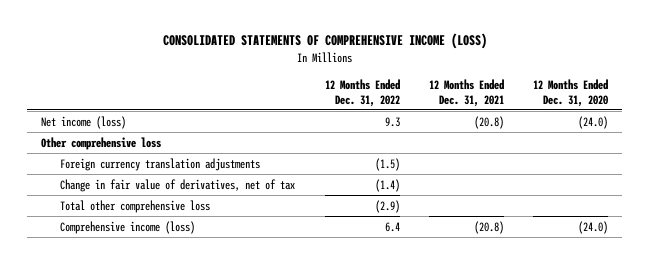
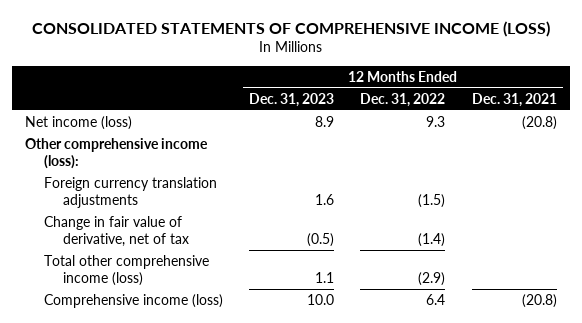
- | 12 Months Ended Dec. 31, 2022 | 12 Months Ended Dec. 31, 2021 | 12 Months Ended Dec. 31, 2020
+ | 12 Months Ended Dec. 31, 2023 | 12 Months Ended Dec. 31, 2022 | 12 Months Ended Dec. 31, 2021
- Other comprehensive loss
+ Other comprehensive income (loss):
- Change in fair value of derivatives, net of tax | (1.4) | |
- Total other comprehensive loss | (2.9) | |
+ Change in fair value of derivative, net of tax | (0.5) | (1.4) |
+ Total other comprehensive income (loss) | 1.1 | (2.9) |

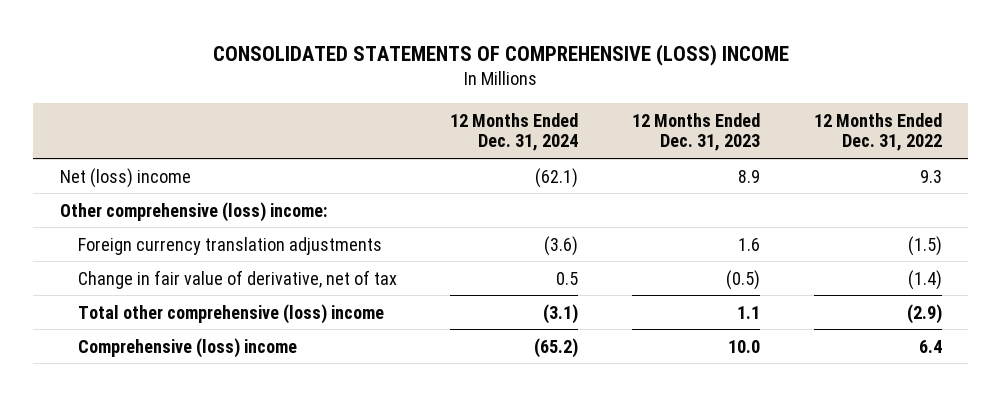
- CONSOLIDATED STATEMENTS OF COMPREHENSIVE INCOME (LOSS)
+ CONSOLIDATED STATEMENTS OF COMPREHENSIVE (LOSS) INCOME
- | 12 Months Ended Dec. 31, 2023 | 12 Months Ended Dec. 31, 2022 | 12 Months Ended Dec. 31, 2021
+ | 12 Months Ended Dec. 31, 2024 | 12 Months Ended Dec. 31, 2023 | 12 Months Ended Dec. 31, 2022
- Net income (loss) | 8.9 | 9.3 | (20.8)
- Other comprehensive income (loss):
+ Net (loss) income | (62.1) | 8.9 | 9.3
+ Other comprehensive (loss) income:
- Total other comprehensive income (loss) | 1.1 | (2.9) |
- Comprehensive income (loss) | 10.0 | 6.4 | (20.8)
+ Total other comprehensive (loss) income | (3.1) | 1.1 | (2.9)
+ Comprehensive (loss) income | (65.2) | 10.0 | 6.4

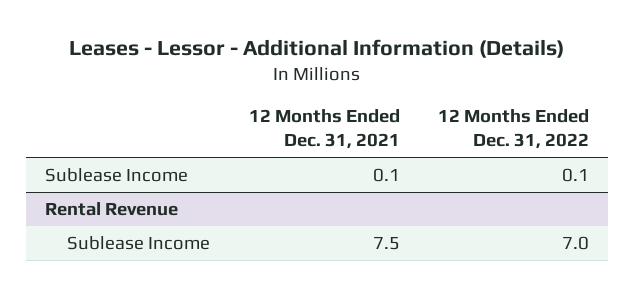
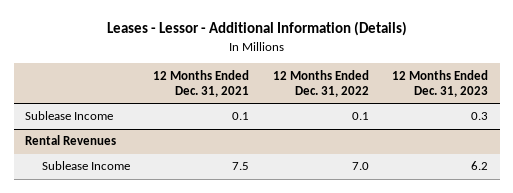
- | 12 Months Ended Dec. 31, 2021 | 12 Months Ended Dec. 31, 2022
+ | 12 Months Ended Dec. 31, 2021 | 12 Months Ended Dec. 31, 2022 | 12 Months Ended Dec. 31, 2023
- Rental Revenue
+ Rental Revenues

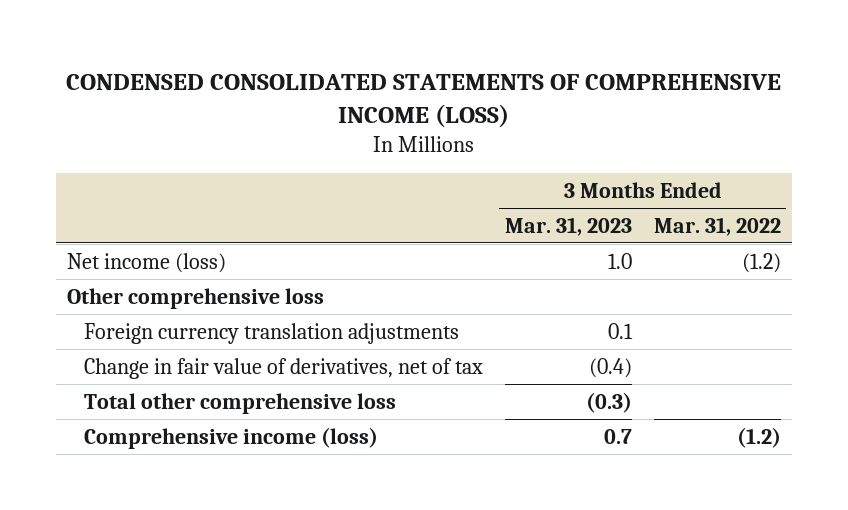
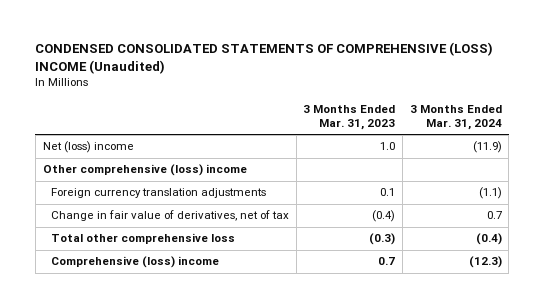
- CONDENSED CONSOLIDATED STATEMENTS OF COMPREHENSIVE INCOME (LOSS)
+ CONDENSED CONSOLIDATED STATEMENTS OF COMPREHENSIVE (LOSS) INCOME (Unaudited)
- | 3 Months Ended Mar. 31, 2023 | 3 Months Ended Mar. 31, 2022
+ | 3 Months Ended Mar. 31, 2023 | 3 Months Ended Mar. 31, 2024
- Net income (loss) | 1.0 | (1.2)
- Other comprehensive loss
+ Net (loss) income | 1.0 | (11.9)
+ Other comprehensive (loss) income
- Comprehensive income (loss) | 0.7 | (1.2)
+ Comprehensive (loss) income | 0.7 | (12.3)

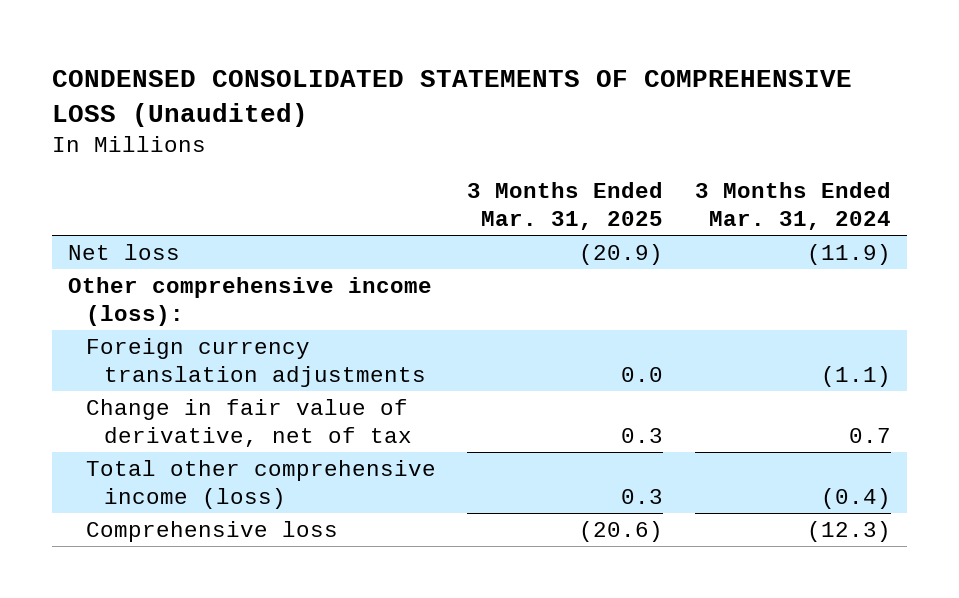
- CONDENSED CONSOLIDATED STATEMENTS OF COMPREHENSIVE (LOSS) INCOME (Unaudited)
+ CONDENSED CONSOLIDATED STATEMENTS OF COMPREHENSIVE LOSS (Unaudited)
- | 3 Months Ended Mar. 31, 2023 | 3 Months Ended Mar. 31, 2024
+ | 3 Months Ended Mar. 31, 2025 | 3 Months Ended Mar. 31, 2024
- Net (loss) income | 1.0 | (11.9)
- Other comprehensive (loss) income
+ Net loss | (20.9) | (11.9)
+ Other comprehensive income (loss):
- Change in fair value of derivatives, net of tax | (0.4) | 0.7
- Total other comprehensive loss | (0.3) | (0.4)
- Comprehensive (loss) income | 0.7 | (12.3)
+ Change in fair value of derivative, net of tax | 0.3 | 0.7
+ Total other comprehensive income (loss) | 0.3 | (0.4)
+ Comprehensive loss | (20.6) | (12.3)

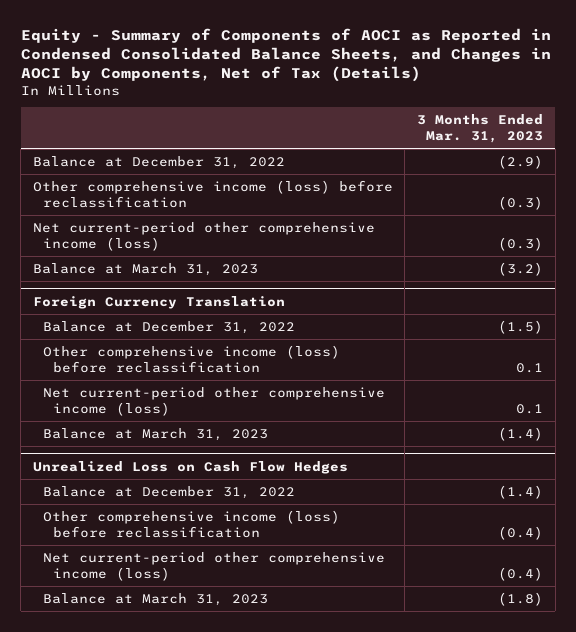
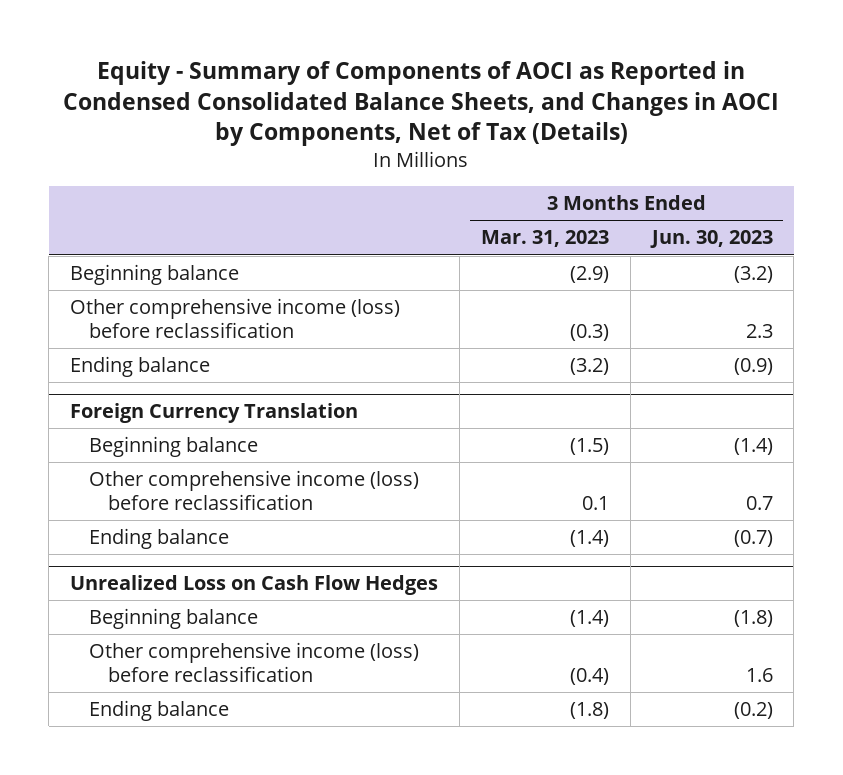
- | 3 Months Ended Mar. 31, 2023
+ | 3 Months Ended Mar. 31, 2023 | 3 Months Ended Jun. 30, 2023
- Balance at December 31, 2022 | (2.9)
+ Beginning balance | (2.9) | (3.2)
- Net current-period other comprehensive income (loss) | (0.3)
- Balance at March 31, 2023 | (3.2)
+ Ending balance | (3.2) | (0.9)
@ Foreign Currency Translation
- Balance at December 31, 2022 | (1.5)
+ Beginning balance | (1.5) | (1.4)
- Net current-period other comprehensive income (loss) | 0.1
- Balance at March 31, 2023 | (1.4)
+ Ending balance | (1.4) | (0.7)
@ Unrealized Loss on Cash Flow Hedges
- Balance at December 31, 2022 | (1.4)
+ Beginning balance | (1.4) | (1.8)
- Net current-period other comprehensive income (loss) | (0.4)
- Balance at March 31, 2023 | (1.8)
+ Ending balance | (1.8) | (0.2)

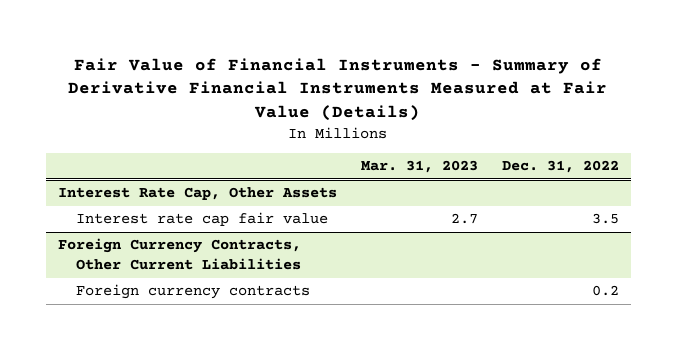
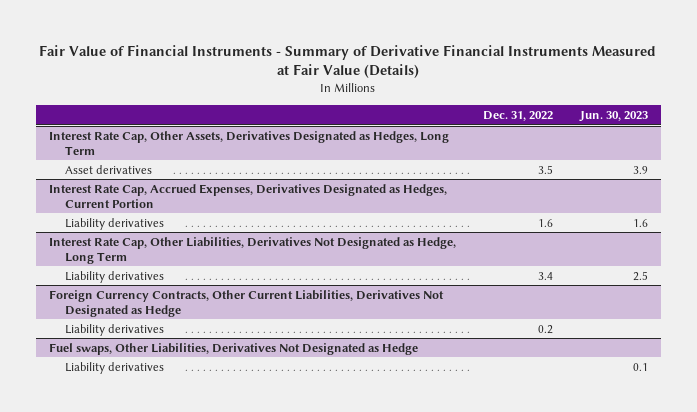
- | Mar. 31, 2023 | Dec. 31, 2022
+ | Dec. 31, 2022 | Jun. 30, 2023
- Interest Rate Cap, Other Assets
- Interest rate cap fair value | 2.7 | 3.5
- Foreign Currency Contracts, Other Current Liabilities
- Foreign currency contracts | | 0.2
+ Interest Rate Cap, Other Assets, Derivatives Designated as Hedges, Long Term
+ Asset derivatives | 3.5 | 3.9
+ Interest Rate Cap, Accrued Expenses, Derivatives Designated as Hedges, Current Portion
+ Liability derivatives | 1.6 | 1.6
+ Interest Rate Cap, Other Liabilities, Derivatives Not Designated as Hedge, Long Term
+ Liability derivatives | 3.4 | 2.5
+ Foreign Currency Contracts, Other Current Liabilities, Derivatives Not Designated as Hedge
+ Liability derivatives | 0.2 |
+ Fuel swaps, Other Liabilities, Derivatives Not Designated as Hedge
+ Liability derivatives | | 0.1

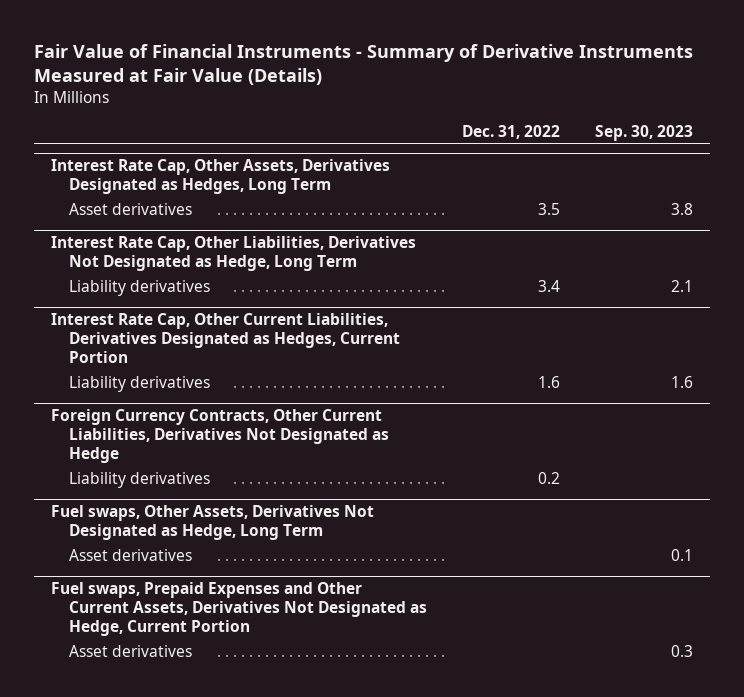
- Fair Value of Financial Instruments - Summary of Derivative Financial Instruments Measured at Fair Value (Details)
+ Fair Value of Financial Instruments - Summary of Derivative Instruments Measured at Fair Value (Details)
- | Dec. 31, 2022 | Jun. 30, 2023
+ | Dec. 31, 2022 | Sep. 30, 2023
- Interest Rate Cap, Accrued Expenses, Derivatives Designated as Hedges, Current Portion
- Liability derivatives | 1.6 | 1.6
+ Interest Rate Cap, Other Current Liabilities, Derivatives Designated as Hedges, Current Portion
+ Liability derivatives | 1.6 | 1.6
- Fuel swaps, Other Liabilities, Derivatives Not Designated as Hedge
- Liability derivatives | | 0.1
+ Fuel swaps, Other Assets, Derivatives Not Designated as Hedge, Long Term
+ Asset derivatives | | 0.1
+ Fuel swaps, Prepaid Expenses and Other Current Assets, Derivatives Not Designated as Hedge, Current Portion
+ Asset derivatives | | 0.3

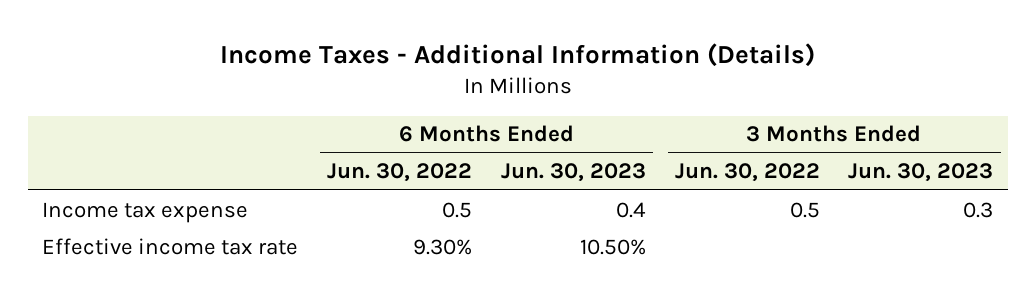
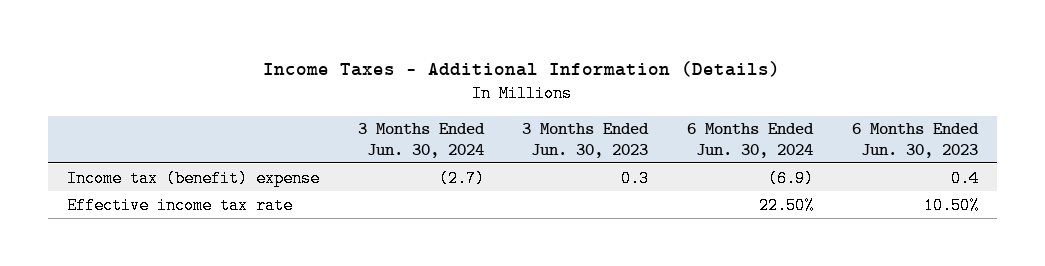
- | 6 Months Ended Jun. 30, 2022 | 6 Months Ended Jun. 30, 2023 | 3 Months Ended Jun. 30, 2022 | 3 Months Ended Jun. 30, 2023
+ | 3 Months Ended Jun. 30, 2024 | 3 Months Ended Jun. 30, 2023 | 6 Months Ended Jun. 30, 2024 | 6 Months Ended Jun. 30, 2023
- Income tax expense | 0.5 | 0.4 | 0.5 | 0.3
+ Income tax (benefit) expense | (2.7) | 0.3 | (6.9) | 0.4

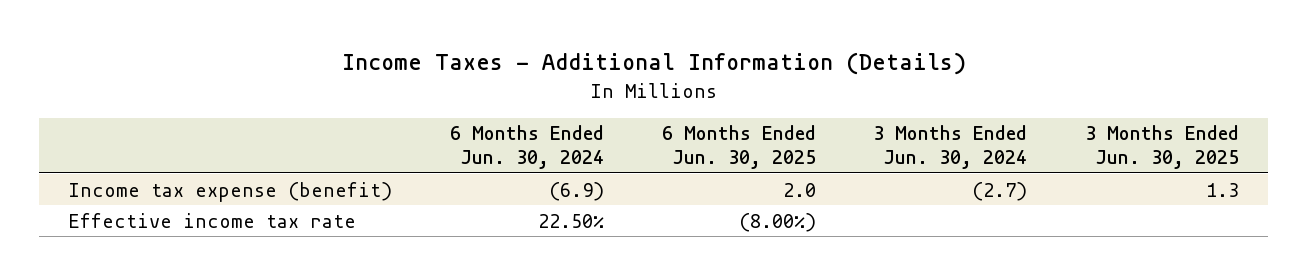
- | 3 Months Ended Jun. 30, 2024 | 3 Months Ended Jun. 30, 2023 | 6 Months Ended Jun. 30, 2024 | 6 Months Ended Jun. 30, 2023
+ | 6 Months Ended Jun. 30, 2024 | 6 Months Ended Jun. 30, 2025 | 3 Months Ended Jun. 30, 2024 | 3 Months Ended Jun. 30, 2025
- Income tax (benefit) expense | (2.7) | 0.3 | (6.9) | 0.4
+ Income tax expense (benefit) | (6.9) | 2.0 | (2.7) | 1.3

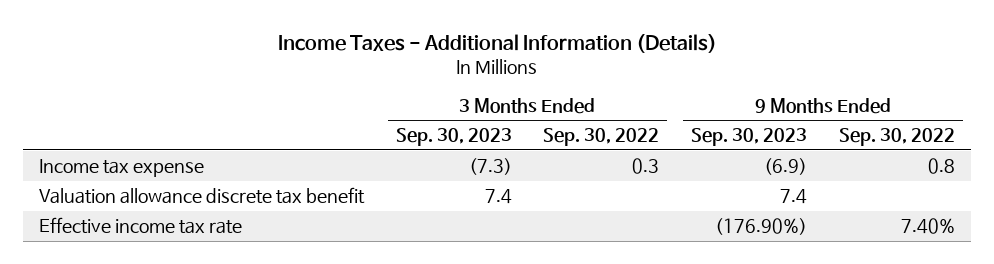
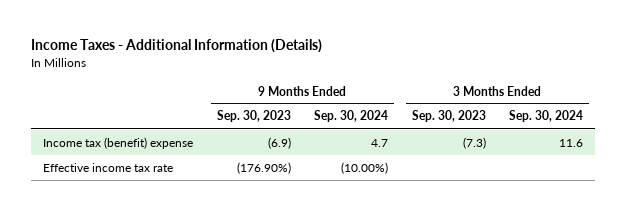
- | 3 Months Ended Sep. 30, 2023 | 3 Months Ended Sep. 30, 2022 | 9 Months Ended Sep. 30, 2023 | 9 Months Ended Sep. 30, 2022
+ | 9 Months Ended Sep. 30, 2023 | 9 Months Ended Sep. 30, 2024 | 3 Months Ended Sep. 30, 2023 | 3 Months Ended Sep. 30, 2024
- Income tax expense | (7.3) | 0.3 | (6.9) | 0.8
- Valuation allowance discrete tax benefit | 7.4 | | 7.4 |
+ Income tax (benefit) expense | (6.9) | 4.7 | (7.3) | 11.6

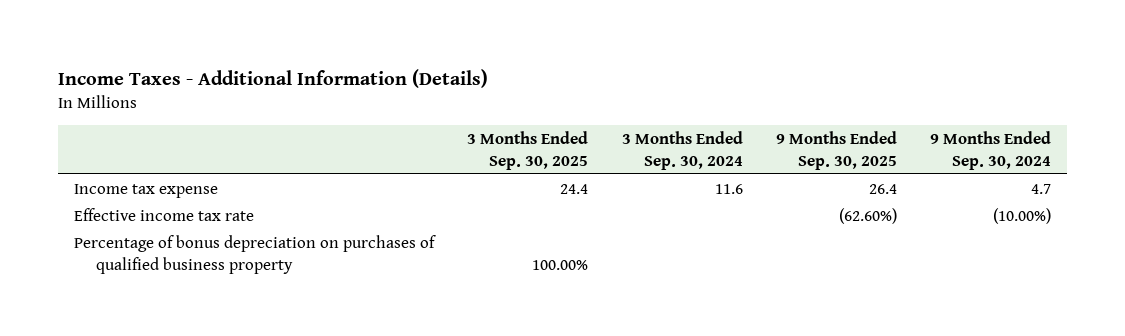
- | 9 Months Ended Sep. 30, 2023 | 9 Months Ended Sep. 30, 2024 | 3 Months Ended Sep. 30, 2023 | 3 Months Ended Sep. 30, 2024
+ | 3 Months Ended Sep. 30, 2025 | 3 Months Ended Sep. 30, 2024 | 9 Months Ended Sep. 30, 2025 | 9 Months Ended Sep. 30, 2024
- Income tax (benefit) expense | (6.9) | 4.7 | (7.3) | 11.6
+ Income tax expense | 24.4 | 11.6 | 26.4 | 4.7
+ Percentage of bonus depreciation on purchases of qualified business property | 100.00% | | |

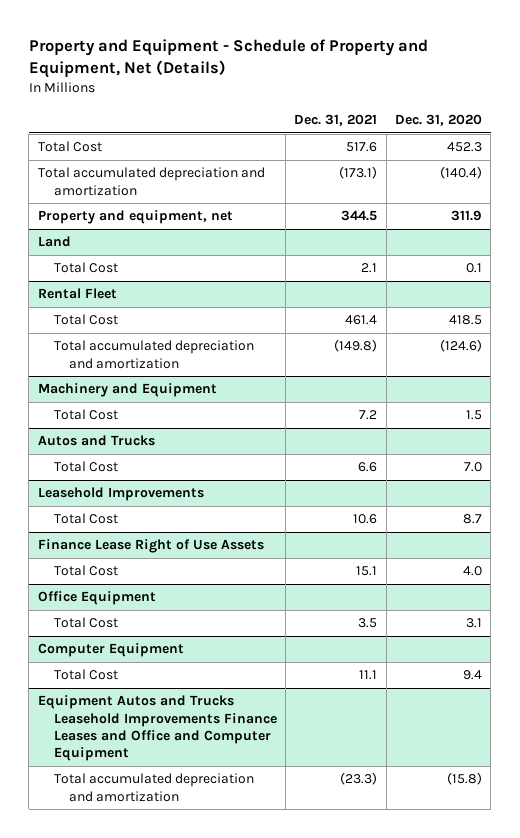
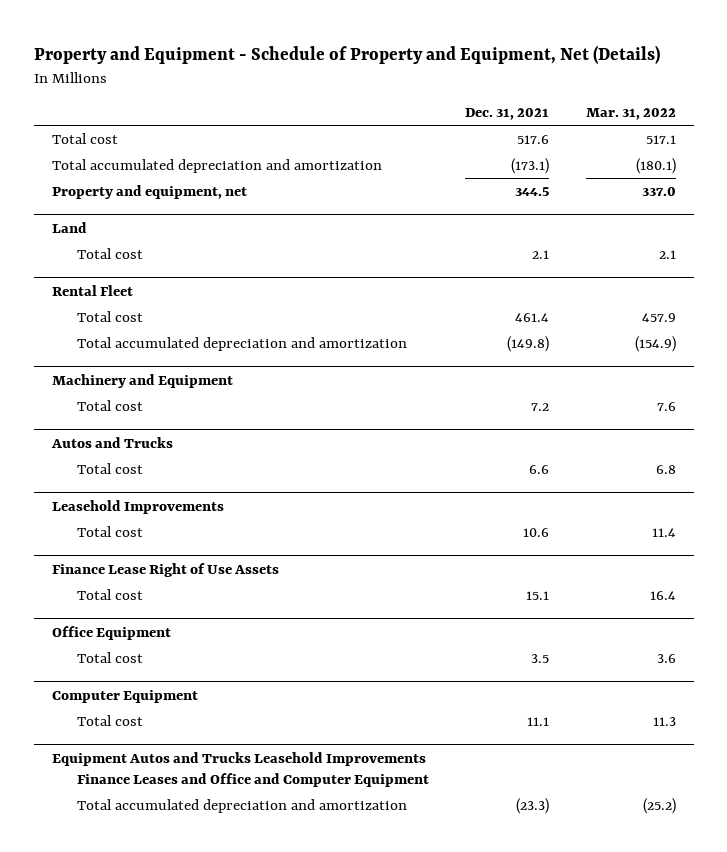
- | Dec. 31, 2021 | Dec. 31, 2020
+ | Dec. 31, 2021 | Mar. 31, 2022
- Total Cost | 517.6 | 452.3
+ Total cost | 517.6 | 517.1
@ Land
- Total Cost | 2.1 | 0.1
+ Total cost | 2.1 | 2.1
@ Rental Fleet
- Total Cost | 461.4 | 418.5
+ Total cost | 461.4 | 457.9
@ Machinery and Equipment
- Total Cost | 7.2 | 1.5
+ Total cost | 7.2 | 7.6
@ Autos and Trucks
- Total Cost | 6.6 | 7.0
+ Total cost | 6.6 | 6.8
@ Leasehold Improvements
- Total Cost | 10.6 | 8.7
+ Total cost | 10.6 | 11.4
@ Finance Lease Right of Use Assets
- Total Cost | 15.1 | 4.0
+ Total cost | 15.1 | 16.4
@ Office Equipment
- Total Cost | 3.5 | 3.1
+ Total cost | 3.5 | 3.6
@ Computer Equipment
- Total Cost | 11.1 | 9.4
+ Total cost | 11.1 | 11.3

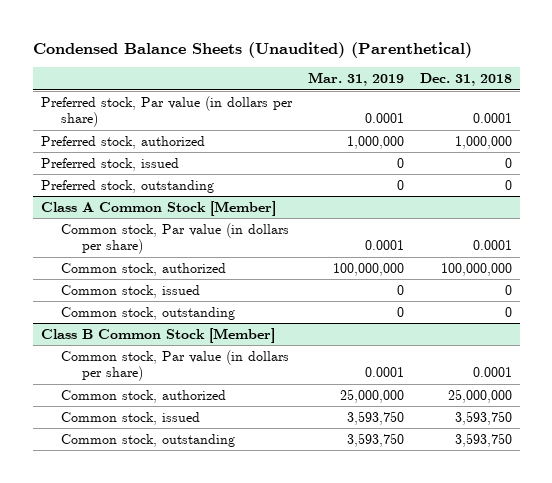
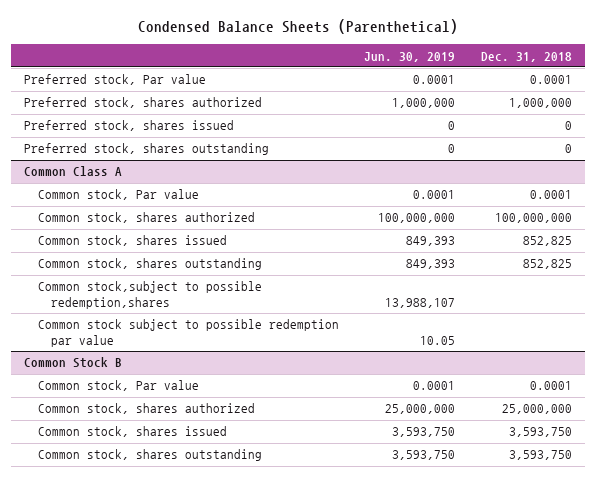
- Condensed Balance Sheets (Unaudited) (Parenthetical)
+ Condensed Balance Sheets (Parenthetical)
- | Mar. 31, 2019 | Dec. 31, 2018
+ | Jun. 30, 2019 | Dec. 31, 2018
- Preferred stock, Par value (in dollars per share) | 0.0001 | 0.0001
- Preferred stock, authorized | 1,000,000 | 1,000,000
- Preferred stock, issued | 0 | 0
- Preferred stock, outstanding | 0 | 0
- Class A Common Stock [Member]
- Common stock, Par value (in dollars per share) | 0.0001 | 0.0001
- Common stock, authorized | 100,000,000 | 100,000,000
- Common stock, issued | 0 | 0
- Common stock, outstanding | 0 | 0
- Class B Common Stock [Member]
- Common stock, Par value (in dollars per share) | 0.0001 | 0.0001
- Common stock, authorized | 25,000,000 | 25,000,000
- Common stock, issued | 3,593,750 | 3,593,750
- Common stock, outstanding | 3,593,750 | 3,593,750
+ Preferred stock, Par value | 0.0001 | 0.0001
+ Preferred stock, shares authorized | 1,000,000 | 1,000,000
+ Preferred stock, shares issued | 0 | 0
+ Preferred stock, shares outstanding | 0 | 0
+ Common Class A
+ Common stock, Par value | 0.0001 | 0.0001
+ Common stock, shares authorized | 100,000,000 | 100,000,000
+ Common stock, shares issued | 849,393 | 852,825
+ Common stock, shares outstanding | 849,393 | 852,825
+ Common stock,subject to possible redemption,shares | 13,988,107 |
+ Common stock subject to possible redemption par value | 10.05 |
+ Common Stock B
+ Common stock, Par value | 0.0001 | 0.0001
+ Common stock, shares authorized | 25,000,000 | 25,000,000
+ Common stock, shares issued | 3,593,750 | 3,593,750
+ Common stock, shares outstanding | 3,593,750 | 3,593,750

